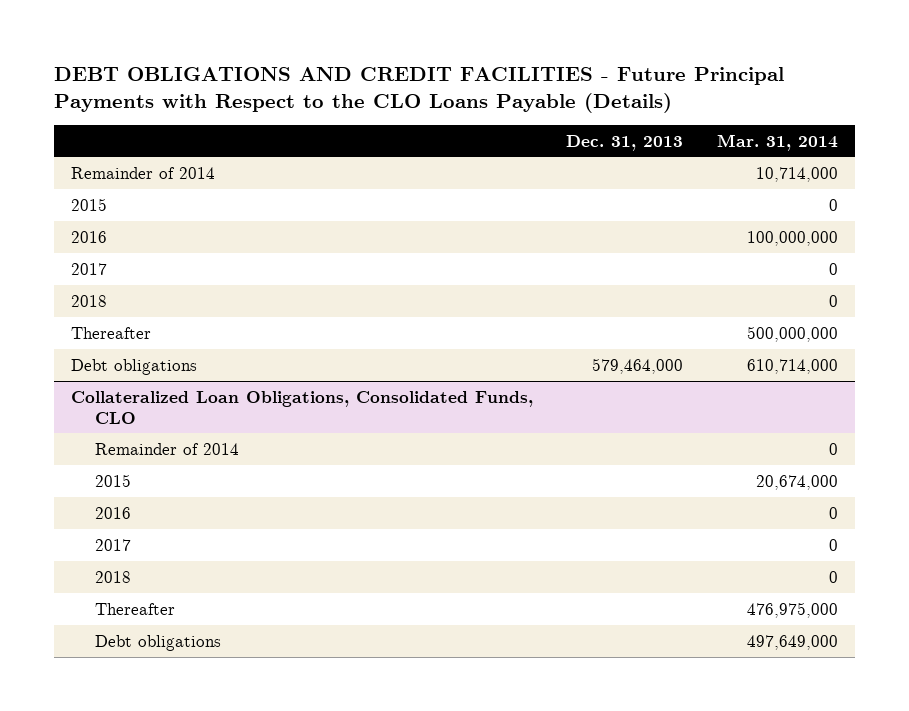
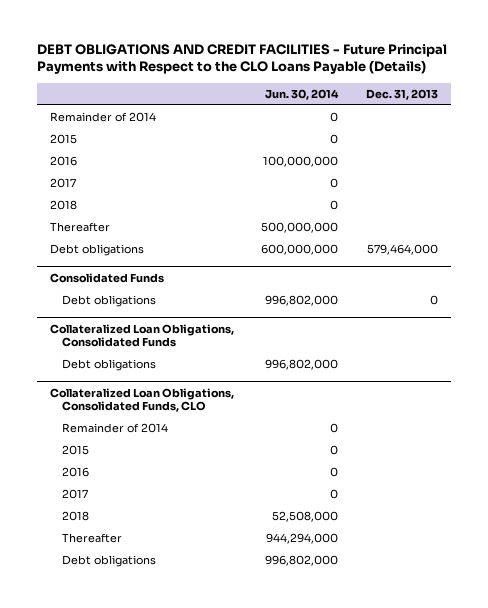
- | Dec. 31, 2013 | Mar. 31, 2014
+ | Jun. 30, 2014 | Dec. 31, 2013
+ Consolidated Funds
+ Debt obligations | 996,802,000 | 0
+ Collateralized Loan Obligations, Consolidated Funds
+ Debt obligations | 996,802,000 |

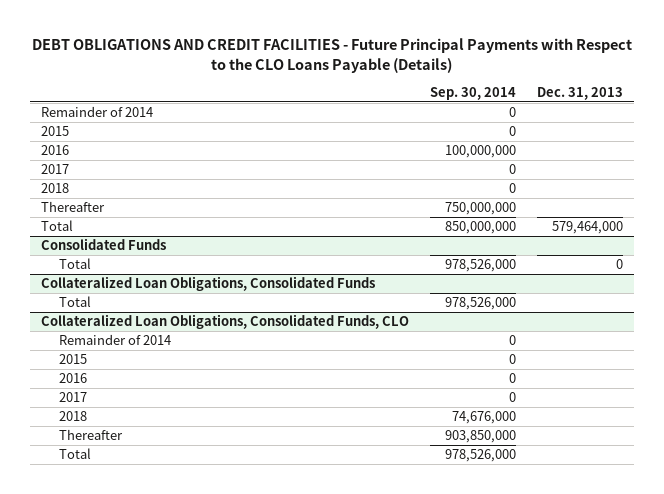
- | Jun. 30, 2014 | Dec. 31, 2013
+ | Sep. 30, 2014 | Dec. 31, 2013
- Debt obligations | 600,000,000 | 579,464,000
+ Total | 850,000,000 | 579,464,000
@ Consolidated Funds
- Debt obligations | 996,802,000 | 0
+ Total | 978,526,000 | 0
@ Collateralized Loan Obligations, Consolidated Funds
- Debt obligations | 996,802,000 |
+ Total | 978,526,000 |
@ Collateralized Loan Obligations, Consolidated Funds, CLO
- Debt obligations | 996,802,000 |
+ Total | 978,526,000 |

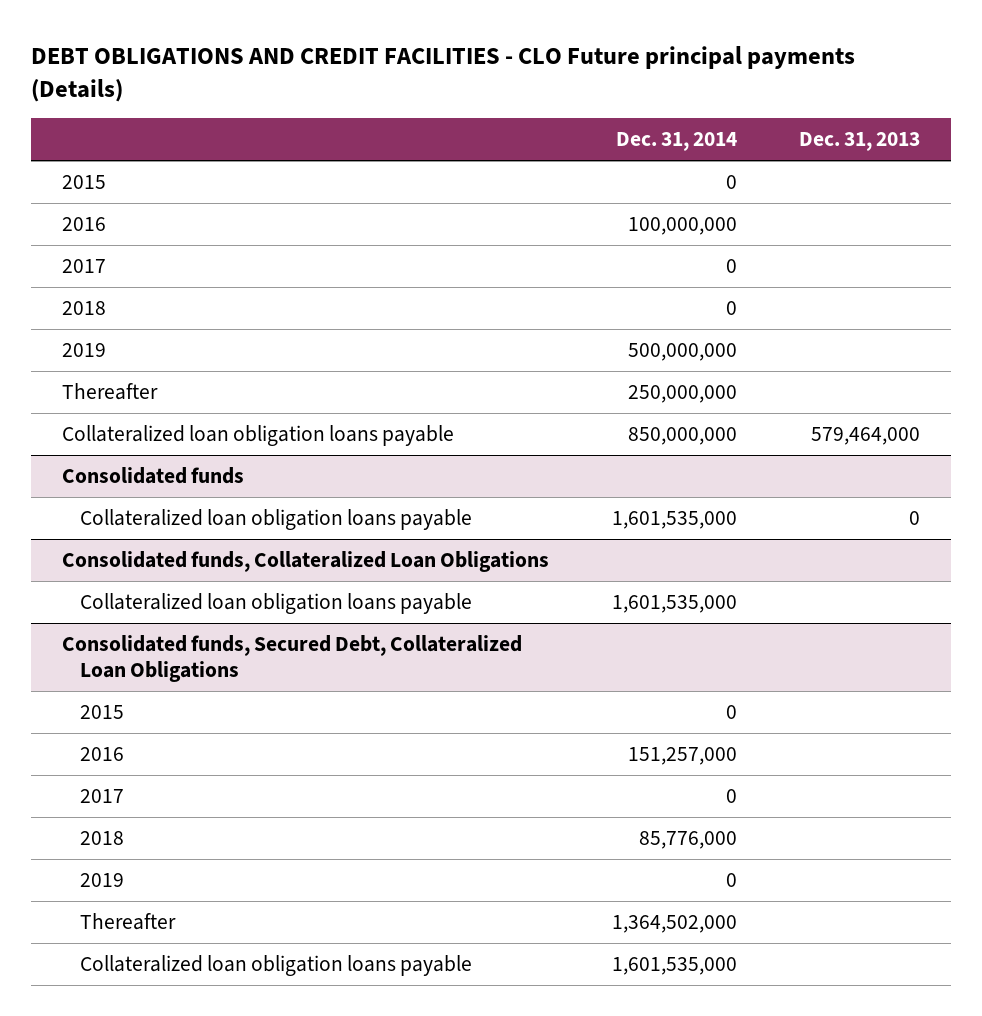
- DEBT OBLIGATIONS AND CREDIT FACILITIES - Future Principal Payments with Respect to the CLO Loans Payable (Details)
+ DEBT OBLIGATIONS AND CREDIT FACILITIES - CLO Future principal payments (Details)
- | Sep. 30, 2014 | Dec. 31, 2013
+ | Dec. 31, 2014 | Dec. 31, 2013
- Remainder of 2014 | 0 |
+ 2019 | 500,000,000 |
- Total | 850,000,000 | 579,464,000
- Consolidated Funds
- Total | 978,526,000 | 0
- Collateralized Loan Obligations, Consolidated Funds
- Total | 978,526,000 |
- Collateralized Loan Obligations, Consolidated Funds, CLO
- Remainder of 2014 | 0 |
+ Collateralized loan obligation loans payable | 850,000,000 | 579,464,000
+ Consolidated funds
+ Collateralized loan obligation loans payable | 1,601,535,000 | 0
+ Consolidated funds, Collateralized Loan Obligations
+ Collateralized loan obligation loans payable | 1,601,535,000 |
+ Consolidated funds, Secured Debt, Collateralized Loan Obligations
+ 2019 | 0 |
- Total | 978,526,000 |
+ Collateralized loan obligation loans payable | 1,601,535,000 |

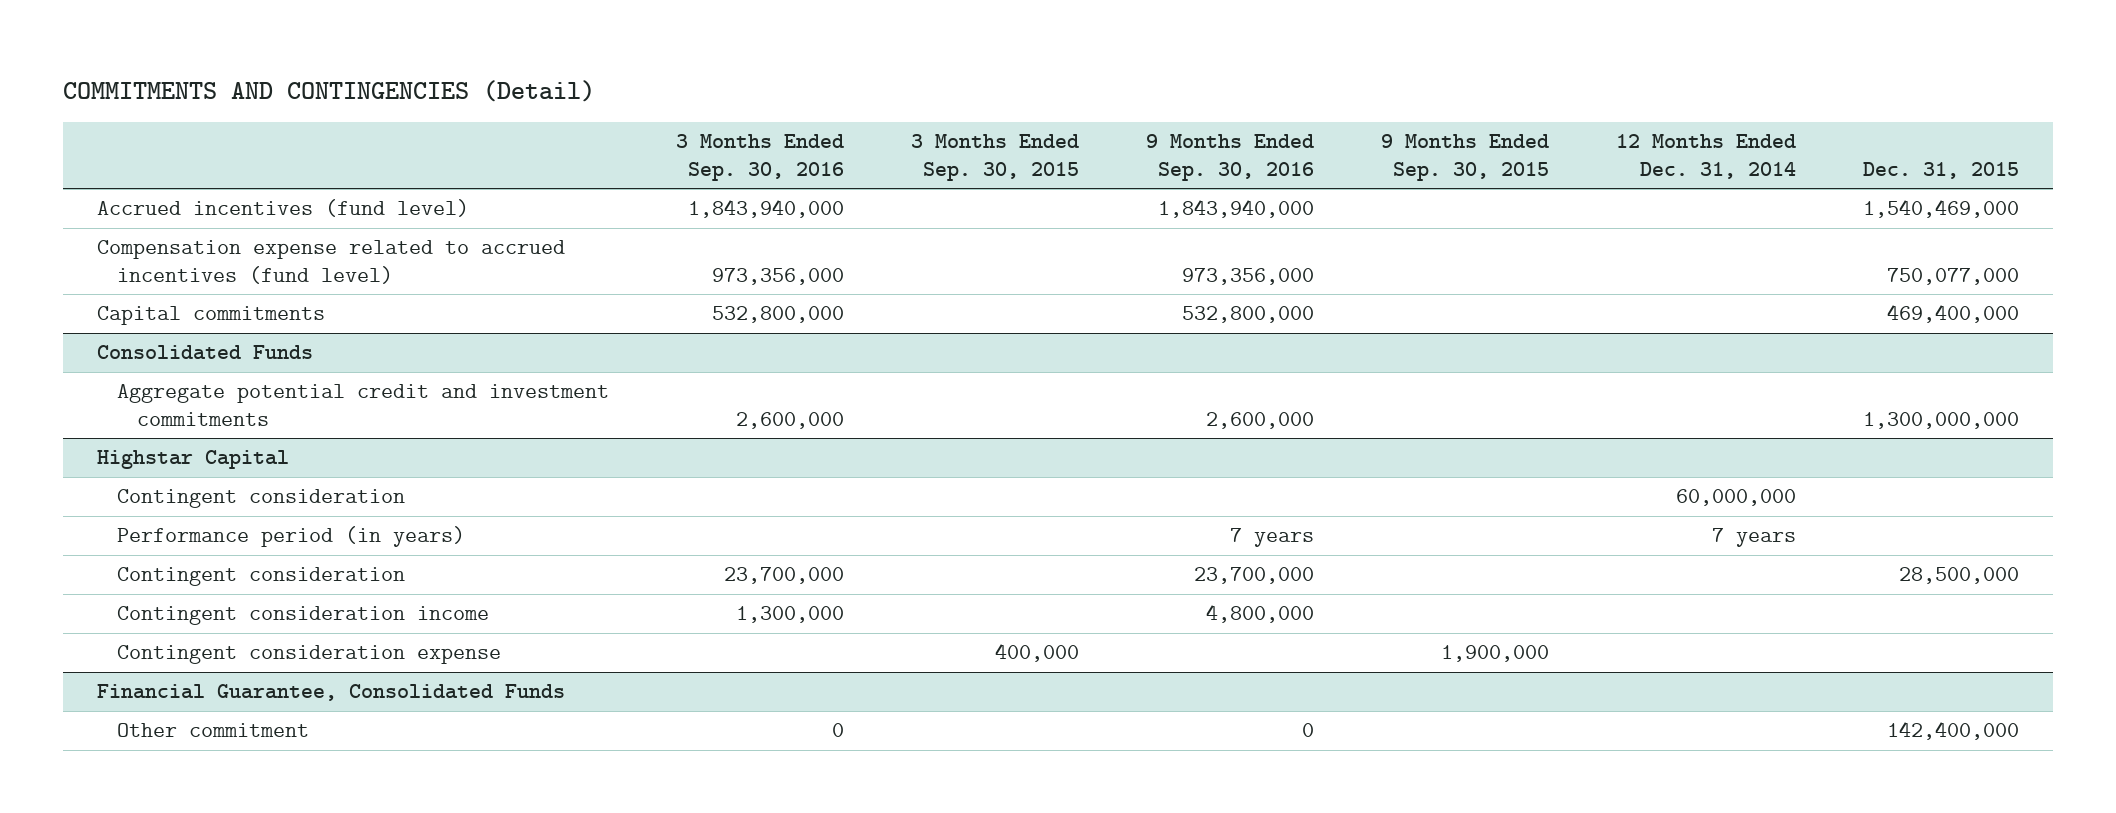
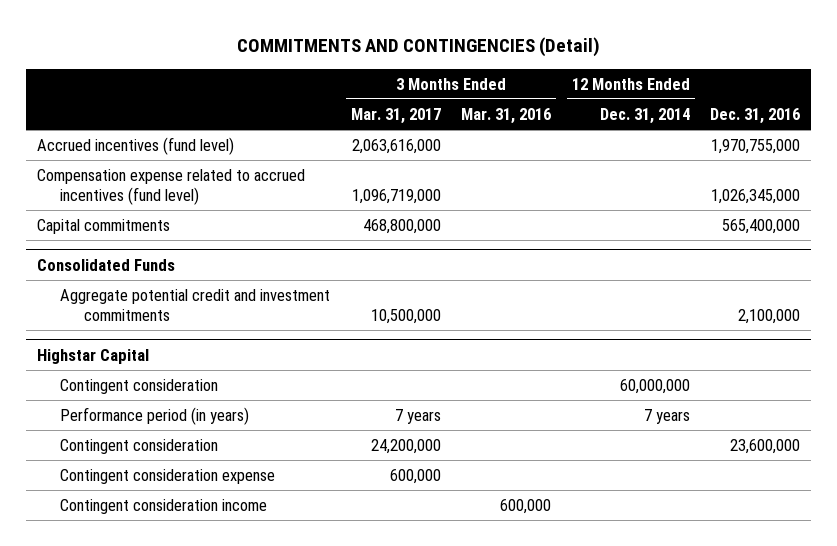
- | 3 Months Ended Sep. 30, 2016 | 3 Months Ended Sep. 30, 2015 | 9 Months Ended Sep. 30, 2016 | 9 Months Ended Sep. 30, 2015 | 12 Months Ended Dec. 31, 2014 | Dec. 31, 2015
+ | 3 Months Ended Mar. 31, 2017 | 3 Months Ended Mar. 31, 2016 | 12 Months Ended Dec. 31, 2014 | Dec. 31, 2016
- Financial Guarantee, Consolidated Funds
- Other commitment | 0 | | 0 | | | 142,400,000
@ Highstar Capital
moved down: Contingent consideration income | | 600,000 | |

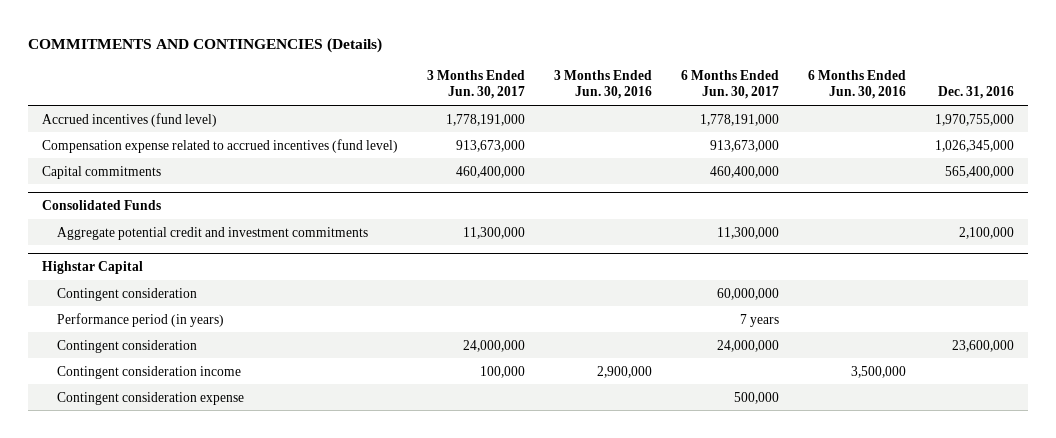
- COMMITMENTS AND CONTINGENCIES (Detail)
+ COMMITMENTS AND CONTINGENCIES (Details)
- | 3 Months Ended Mar. 31, 2017 | 3 Months Ended Mar. 31, 2016 | 12 Months Ended Dec. 31, 2014 | Dec. 31, 2016
+ | 3 Months Ended Jun. 30, 2017 | 3 Months Ended Jun. 30, 2016 | 6 Months Ended Jun. 30, 2017 | 6 Months Ended Jun. 30, 2016 | Dec. 31, 2016
@ Highstar Capital
moved down: Contingent consideration expense | | | 500,000 | |

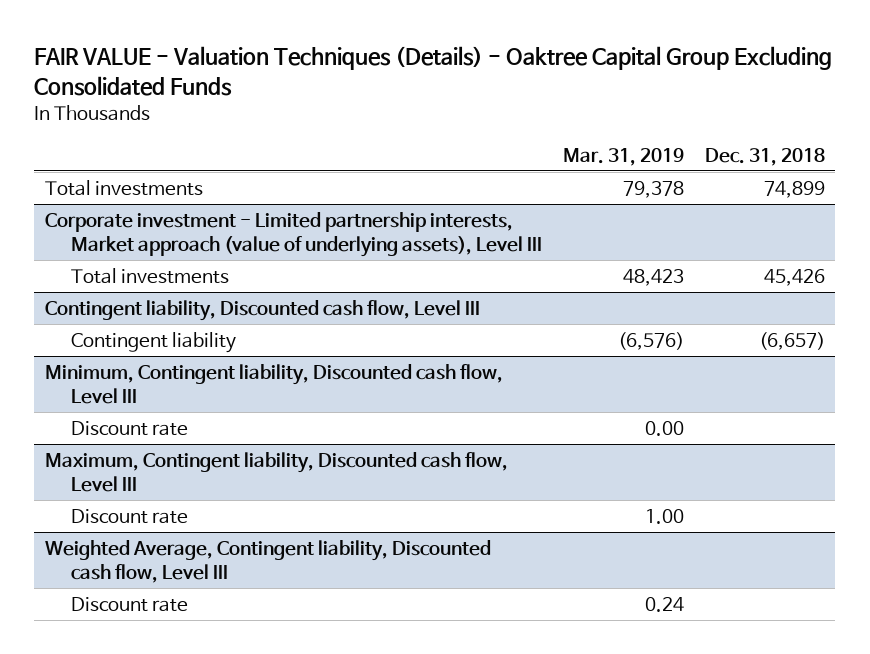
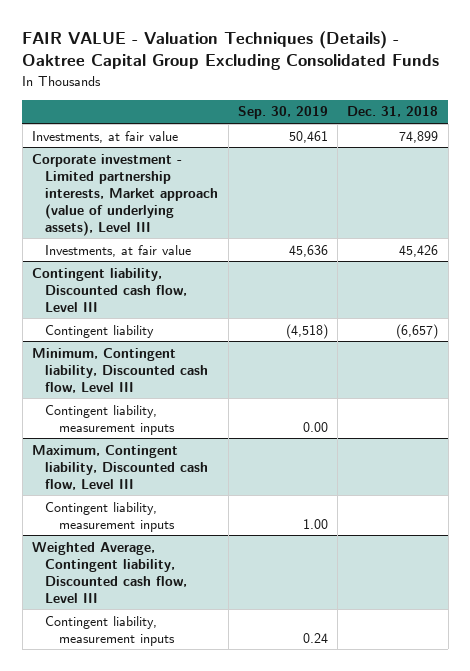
- | Mar. 31, 2019 | Dec. 31, 2018
+ | Sep. 30, 2019 | Dec. 31, 2018
- Total investments | 79,378 | 74,899
+ Investments, at fair value | 50,461 | 74,899
@ Corporate investment - Limited partnership interests, Market approach (value of underlying assets), Level III
- Total investments | 48,423 | 45,426
+ Investments, at fair value | 45,636 | 45,426
@ Minimum, Contingent liability, Discounted cash flow, Level III
- Discount rate | 0.00 |
+ Contingent liability, measurement inputs | 0.00 |
@ Maximum, Contingent liability, Discounted cash flow, Level III
- Discount rate | 1.00 |
+ Contingent liability, measurement inputs | 1.00 |
@ Weighted Average, Contingent liability, Discounted cash flow, Level III
- Discount rate | 0.24 |
+ Contingent liability, measurement inputs | 0.24 |

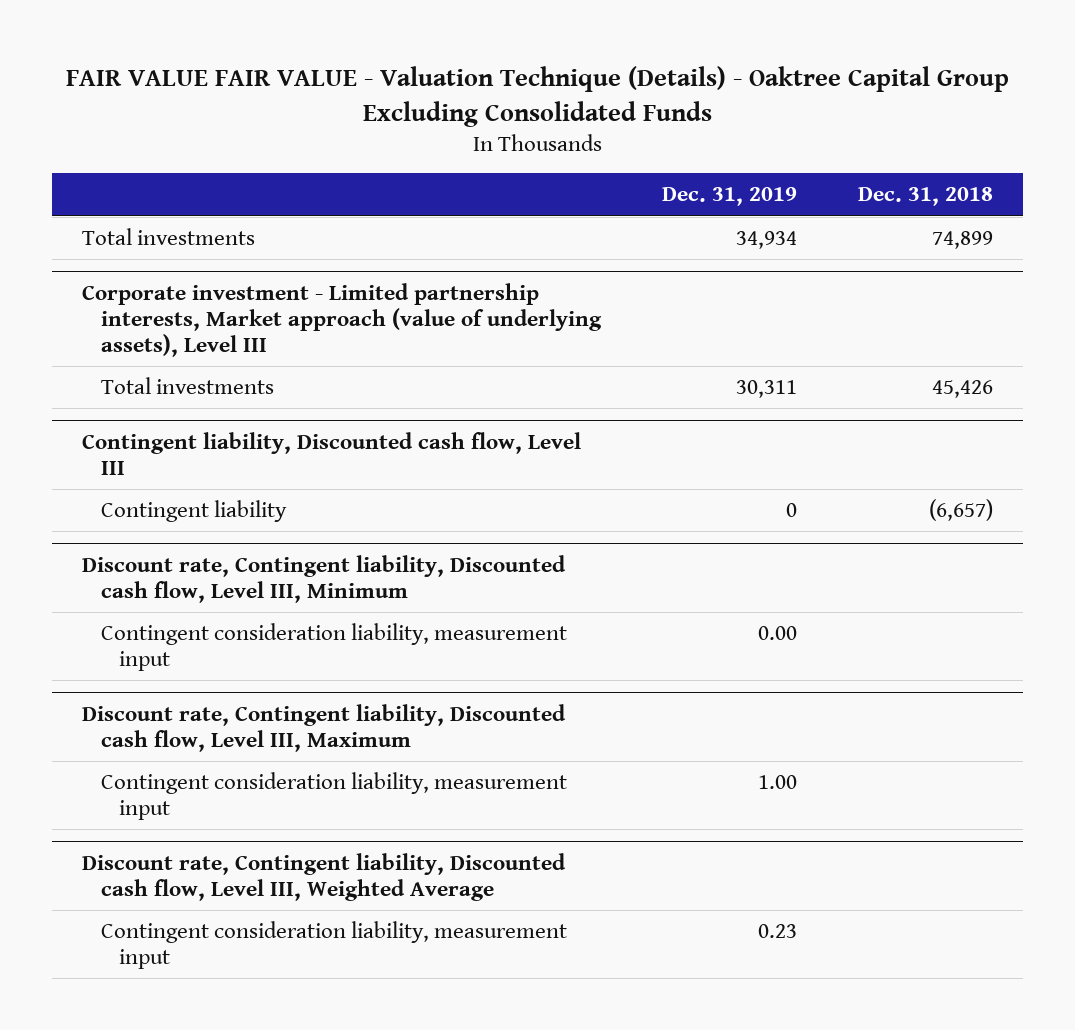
- FAIR VALUE - Valuation Techniques (Details) - Oaktree Capital Group Excluding Consolidated Funds
+ FAIR VALUE FAIR VALUE - Valuation Technique (Details) - Oaktree Capital Group Excluding Consolidated Funds
- | Sep. 30, 2019 | Dec. 31, 2018
+ | Dec. 31, 2019 | Dec. 31, 2018
- Investments, at fair value | 50,461 | 74,899
+ Total investments | 34,934 | 74,899
@ Corporate investment - Limited partnership interests, Market approach (value of underlying assets), Level III
- Investments, at fair value | 45,636 | 45,426
+ Total investments | 30,311 | 45,426
- Minimum, Contingent liability, Discounted cash flow, Level III
- Contingent liability, measurement inputs | 0.00 |
- Maximum, Contingent liability, Discounted cash flow, Level III
- Contingent liability, measurement inputs | 1.00 |
- Weighted Average, Contingent liability, Discounted cash flow, Level III
- Contingent liability, measurement inputs | 0.24 |
+ Discount rate, Contingent liability, Discounted cash flow, Level III, Minimum
+ Contingent consideration liability, measurement input | 0.00 |
+ Discount rate, Contingent liability, Discounted cash flow, Level III, Maximum
+ Contingent consideration liability, measurement input | 1.00 |
+ Discount rate, Contingent liability, Discounted cash flow, Level III, Weighted Average
+ Contingent consideration liability, measurement input | 0.23 |

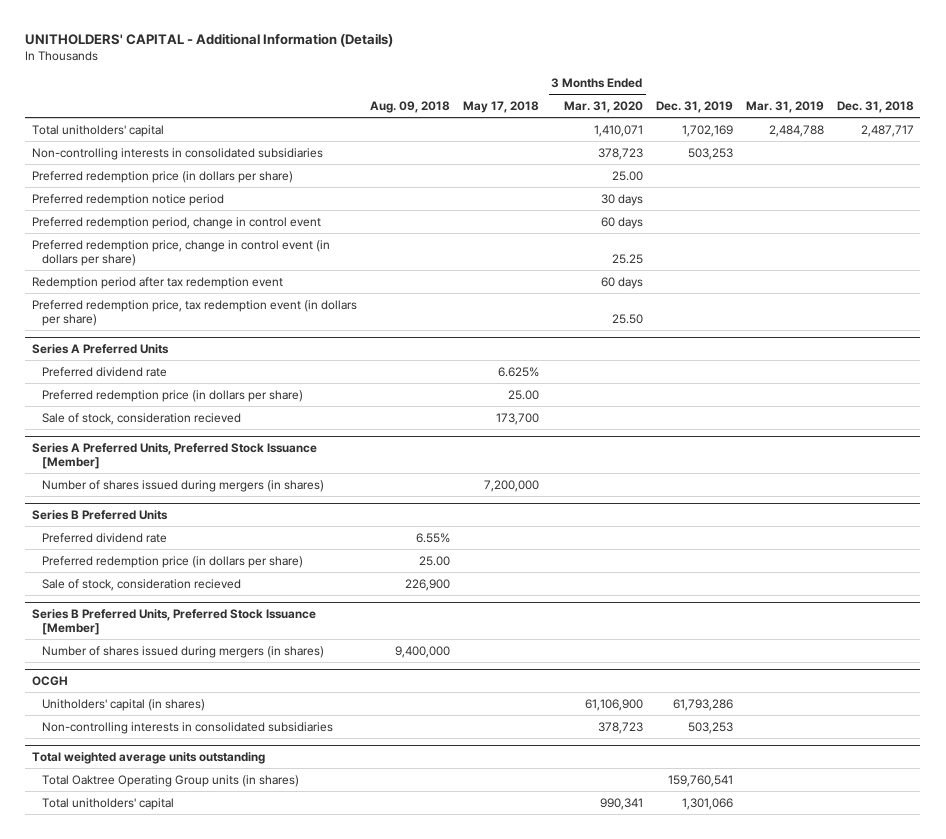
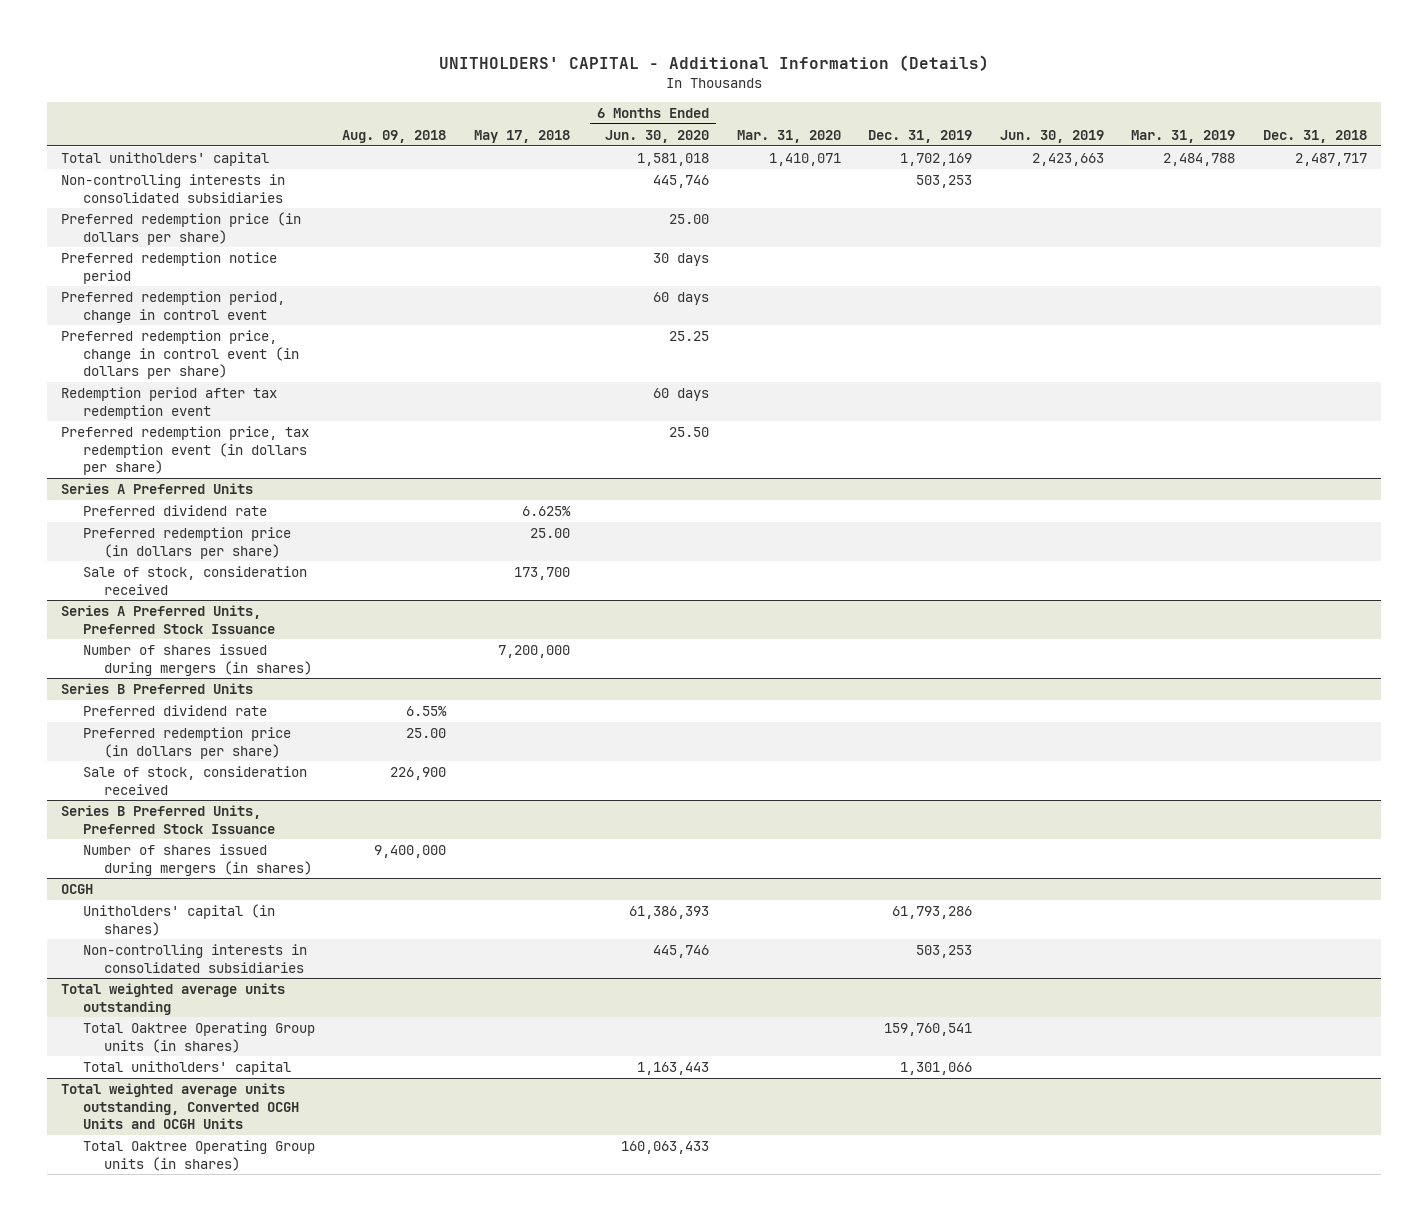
- | Aug. 09, 2018 | May 17, 2018 | 3 Months Ended Mar. 31, 2020 | Dec. 31, 2019 | Mar. 31, 2019 | Dec. 31, 2018
+ | Aug. 09, 2018 | May 17, 2018 | 6 Months Ended Jun. 30, 2020 | Mar. 31, 2020 | Dec. 31, 2019 | Jun. 30, 2019 | Mar. 31, 2019 | Dec. 31, 2018
@ Series A Preferred Units
- Sale of stock, consideration recieved | | 173,700 | | | |
- Series A Preferred Units, Preferred Stock Issuance [Member]
@ Series A Preferred Units
+ Sale of stock, consideration received | | 173,700 | | | | | |
+ Series A Preferred Units, Preferred Stock Issuance
@ Series B Preferred Units
- Sale of stock, consideration recieved | 226,900 | | | | |
- Series B Preferred Units, Preferred Stock Issuance [Member]
@ Series B Preferred Units
+ Sale of stock, consideration received | 226,900 | | | | | | |
+ Series B Preferred Units, Preferred Stock Issuance
+ Total weighted average units outstanding, Converted OCGH Units and OCGH Units
+ Total Oaktree Operating Group units (in shares) | | | 160,063,433 | | | | |

